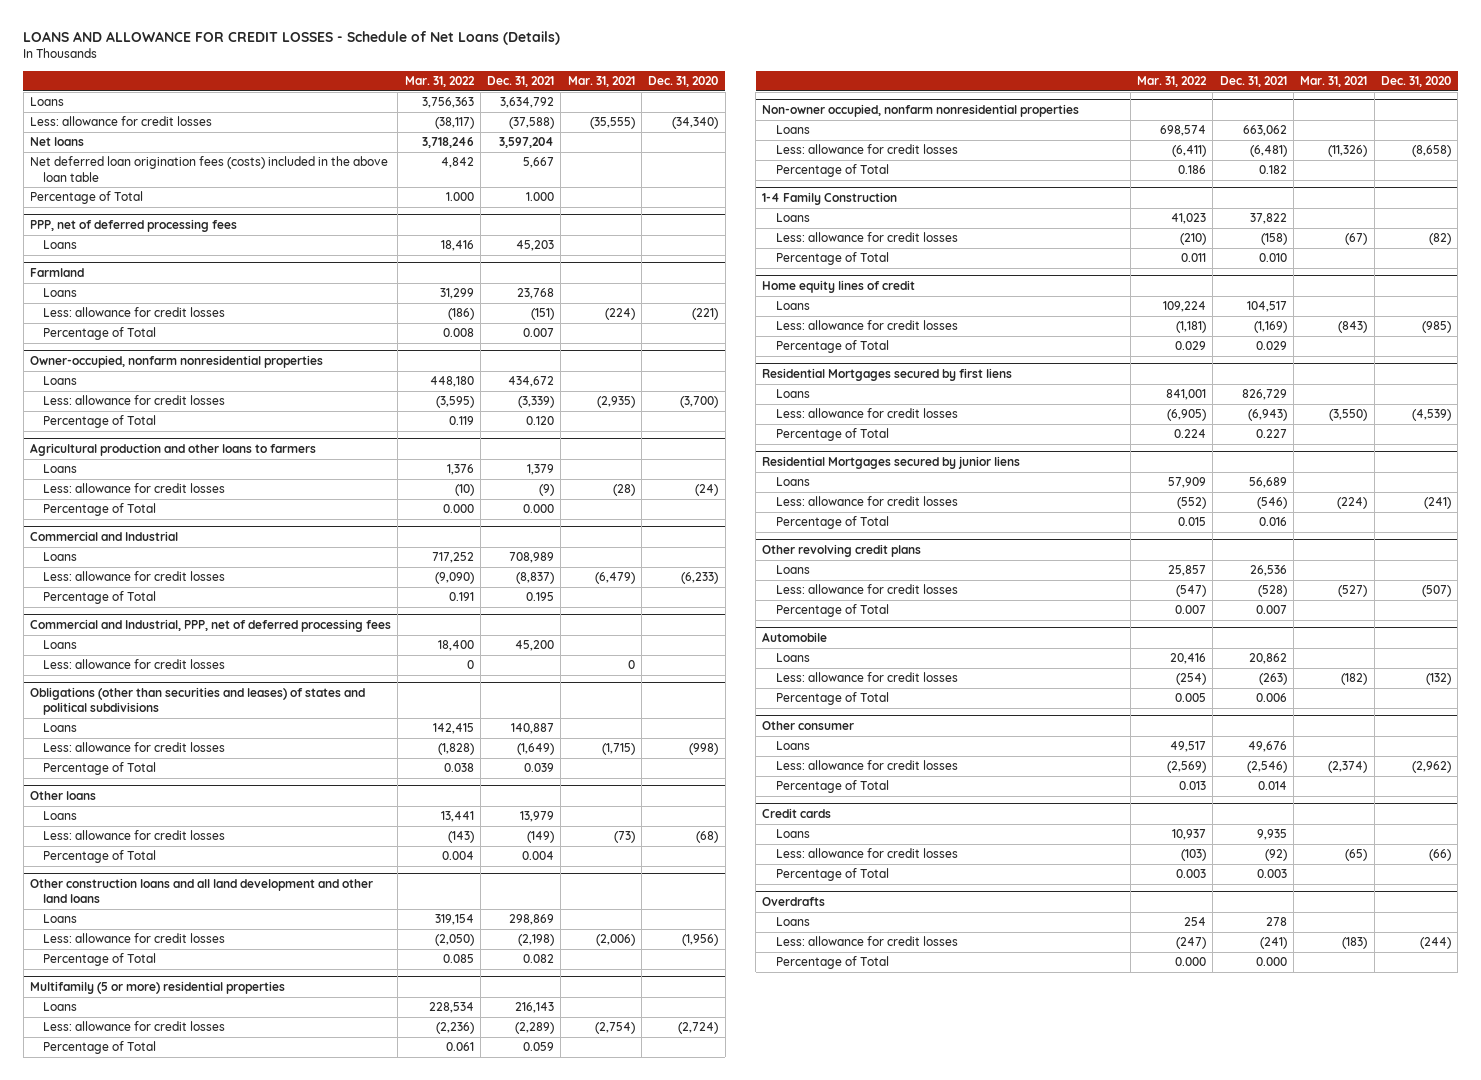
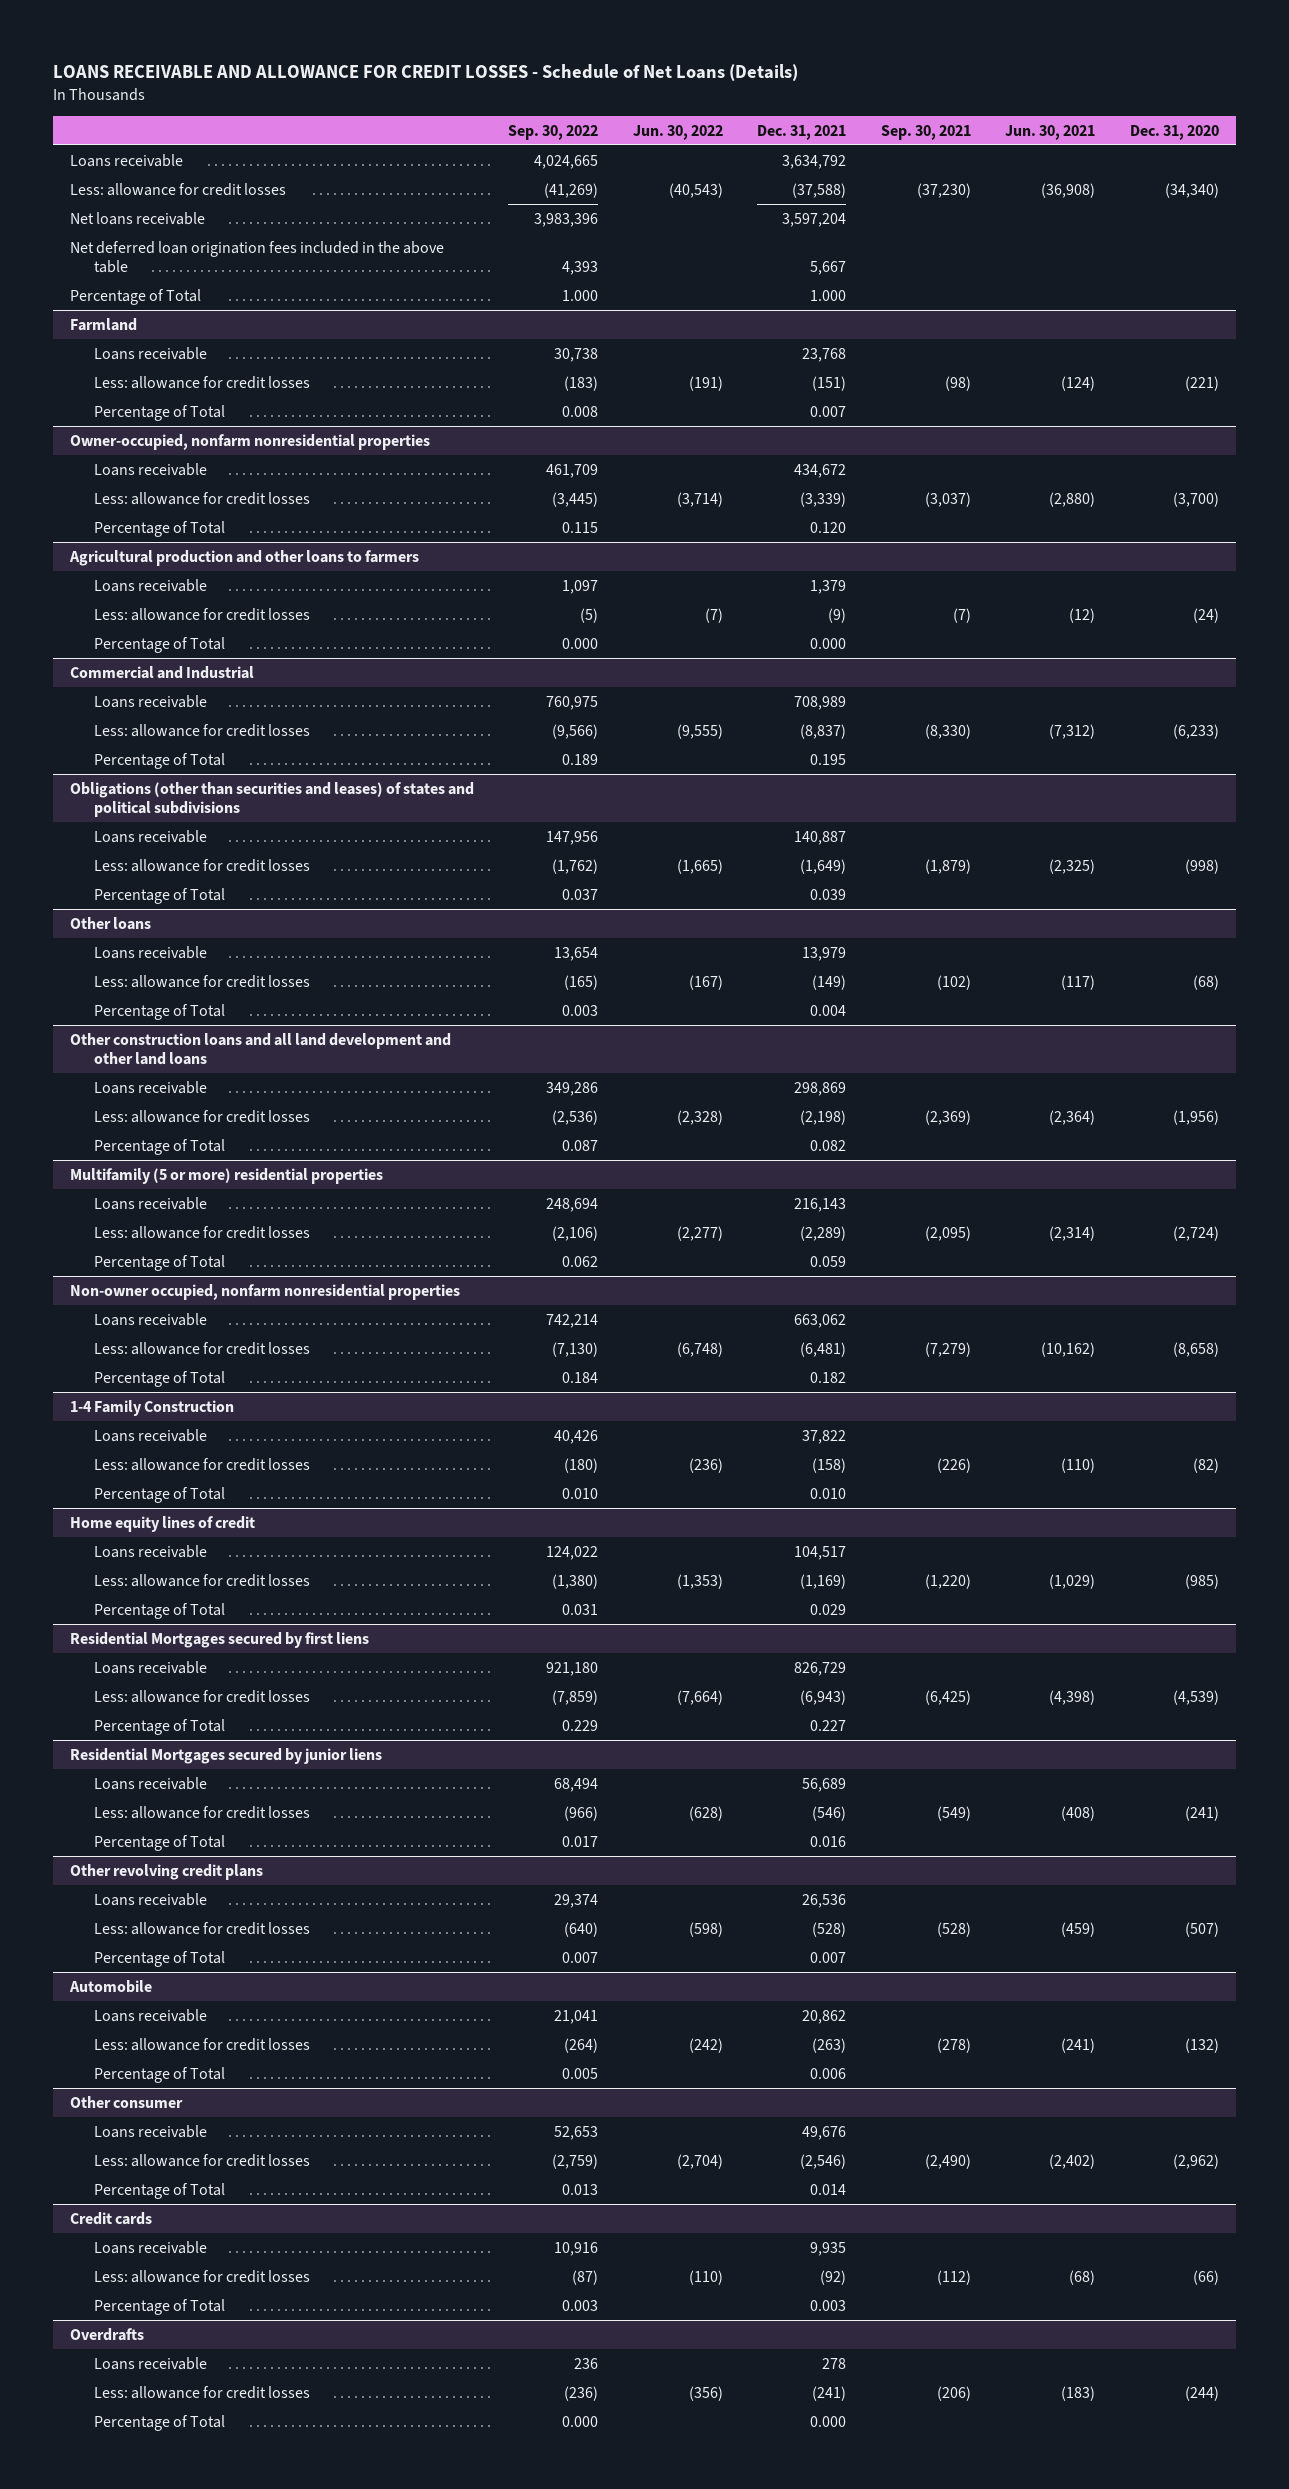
- LOANS AND ALLOWANCE FOR CREDIT LOSSES - Schedule of Net Loans (Details)
+ LOANS RECEIVABLE AND ALLOWANCE FOR CREDIT LOSSES - Schedule of Net Loans (Details)
- | Mar. 31, 2022 | Dec. 31, 2021 | Mar. 31, 2021 | Dec. 31, 2020
+ | Sep. 30, 2022 | Jun. 30, 2022 | Dec. 31, 2021 | Sep. 30, 2021 | Jun. 30, 2021 | Dec. 31, 2020
- Loans | 3,756,363 | 3,634,792 | |
+ Loans receivable | 4,024,665 | | 3,634,792 | | |
- Net loans | 3,718,246 | 3,597,204 | |
- Net deferred loan origination fees (costs) included in the above loan table | 4,842 | 5,667 | |
+ Net loans receivable | 3,983,396 | | 3,597,204 | | |
+ Net deferred loan origination fees included in the above table | 4,393 | | 5,667 | | |
- PPP, net of deferred processing fees
- Loans | 18,416 | 45,203 | |
@ Farmland
- Loans | 31,299 | 23,768 | |
+ Loans receivable | 30,738 | | 23,768 | | |
@ Owner-occupied, nonfarm nonresidential properties
- Loans | 448,180 | 434,672 | |
+ Loans receivable | 461,709 | | 434,672 | | |
@ Agricultural production and other loans to farmers
- Loans | 1,376 | 1,379 | |
+ Loans receivable | 1,097 | | 1,379 | | |
@ Commercial and Industrial
- Loans | 717,252 | 708,989 | |
+ Loans receivable | 760,975 | | 708,989 | | |
- Commercial and Industrial, PPP, net of deferred processing fees
- Loans | 18,400 | 45,200 | |
- Less: allowance for credit losses | 0 | | 0 |
@ Obligations (other than securities and leases) of states and political subdivisions
- Loans | 142,415 | 140,887 | |
+ Loans receivable | 147,956 | | 140,887 | | |
@ Other loans
- Loans | 13,441 | 13,979 | |
+ Loans receivable | 13,654 | | 13,979 | | |
@ Other construction loans and all land development and other land loans
- Loans | 319,154 | 298,869 | |
+ Loans receivable | 349,286 | | 298,869 | | |
@ Multifamily (5 or more) residential properties
- Loans | 228,534 | 216,143 | |
+ Loans receivable | 248,694 | | 216,143 | | |
@ Non-owner occupied, nonfarm nonresidential properties
- Loans | 698,574 | 663,062 | |
+ Loans receivable | 742,214 | | 663,062 | | |
@ 1-4 Family Construction
- Loans | 41,023 | 37,822 | |
+ Loans receivable | 40,426 | | 37,822 | | |
@ Home equity lines of credit
- Loans | 109,224 | 104,517 | |
+ Loans receivable | 124,022 | | 104,517 | | |
@ Residential Mortgages secured by first liens
- Loans | 841,001 | 826,729 | |
+ Loans receivable | 921,180 | | 826,729 | | |
@ Residential Mortgages secured by junior liens
- Loans | 57,909 | 56,689 | |
+ Loans receivable | 68,494 | | 56,689 | | |
@ Other revolving credit plans
- Loans | 25,857 | 26,536 | |
+ Loans receivable | 29,374 | | 26,536 | | |
@ Automobile
- Loans | 20,416 | 20,862 | |
+ Loans receivable | 21,041 | | 20,862 | | |
@ Other consumer
- Loans | 49,517 | 49,676 | |
+ Loans receivable | 52,653 | | 49,676 | | |
@ Credit cards
- Loans | 10,937 | 9,935 | |
+ Loans receivable | 10,916 | | 9,935 | | |
@ Overdrafts
- Loans | 254 | 278 | |
+ Loans receivable | 236 | | 278 | | |

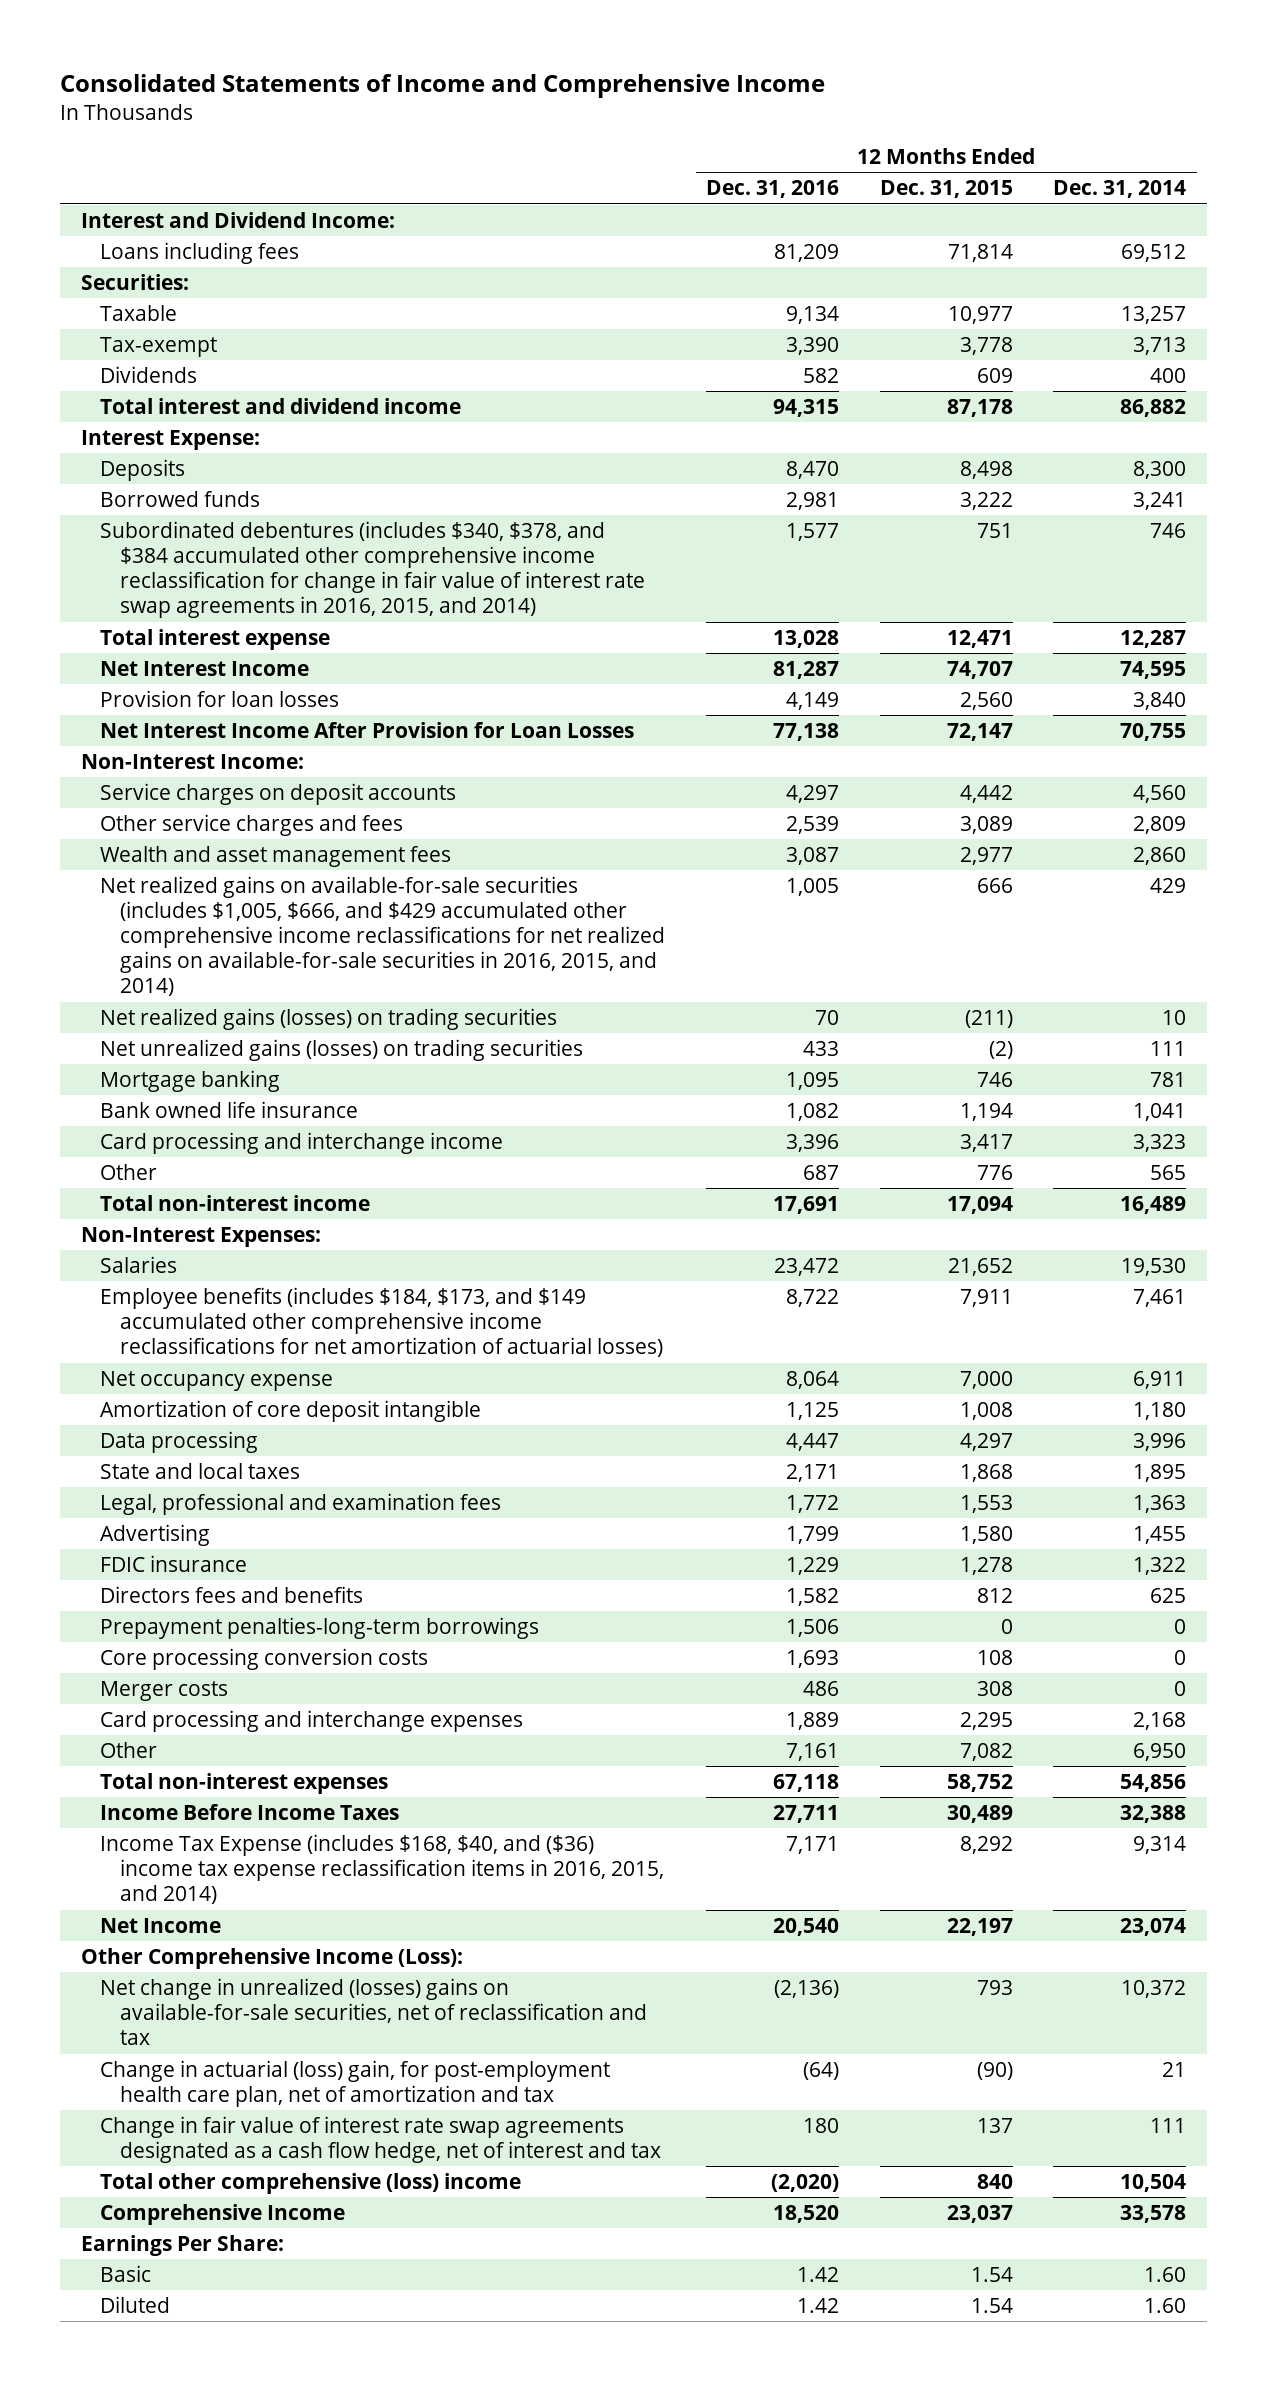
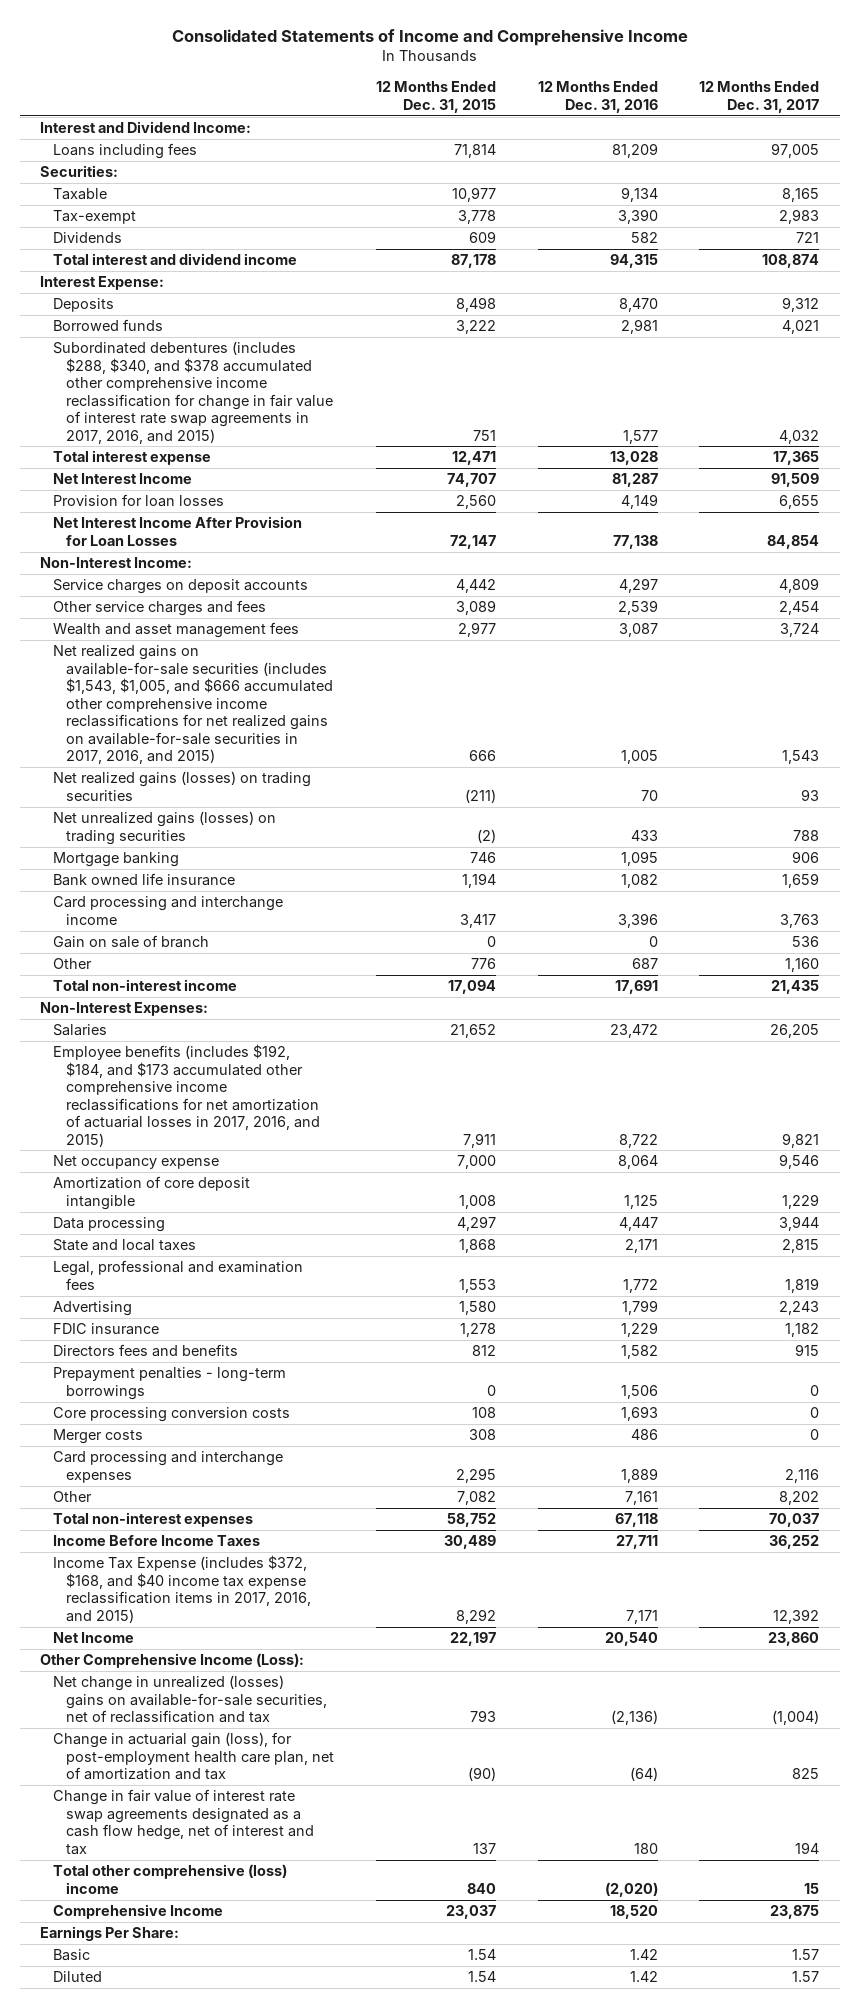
- | 12 Months Ended Dec. 31, 2016 | 12 Months Ended Dec. 31, 2015 | 12 Months Ended Dec. 31, 2014
+ | 12 Months Ended Dec. 31, 2015 | 12 Months Ended Dec. 31, 2016 | 12 Months Ended Dec. 31, 2017
- Subordinated debentures (includes $340, $378, and $384 accumulated other comprehensive income reclassification for change in fair value of interest rate swap agreements in 2016, 2015, and 2014) | 1,577 | 751 | 746
+ Subordinated debentures (includes $288, $340, and $378 accumulated other comprehensive income reclassification for change in fair value of interest rate swap agreements in 2017, 2016, and 2015) | 751 | 1,577 | 4,032
- Net realized gains on available-for-sale securities (includes $1,005, $666, and $429 accumulated other comprehensive income reclassifications for net realized gains on available-for-sale securities in 2016, 2015, and 2014) | 1,005 | 666 | 429
+ Net realized gains on available-for-sale securities (includes $1,543, $1,005, and $666 accumulated other comprehensive income reclassifications for net realized gains on available-for-sale securities in 2017, 2016, and 2015) | 666 | 1,005 | 1,543
+ Gain on sale of branch | 0 | 0 | 536
- Employee benefits (includes $184, $173, and $149 accumulated other comprehensive income reclassifications for net amortization of actuarial losses) | 8,722 | 7,911 | 7,461
+ Employee benefits (includes $192, $184, and $173 accumulated other comprehensive income reclassifications for net amortization of actuarial losses in 2017, 2016, and 2015) | 7,911 | 8,722 | 9,821
- Prepayment penalties-long-term borrowings | 1,506 | 0 | 0
+ Prepayment penalties - long-term borrowings | 0 | 1,506 | 0
- Income Tax Expense (includes $168, $40, and ($36) income tax expense reclassification items in 2016, 2015, and 2014) | 7,171 | 8,292 | 9,314
+ Income Tax Expense (includes $372, $168, and $40 income tax expense reclassification items in 2017, 2016, and 2015) | 8,292 | 7,171 | 12,392
- Change in actuarial (loss) gain, for post-employment health care plan, net of amortization and tax | (64) | (90) | 21
+ Change in actuarial gain (loss), for post-employment health care plan, net of amortization and tax | (90) | (64) | 825

